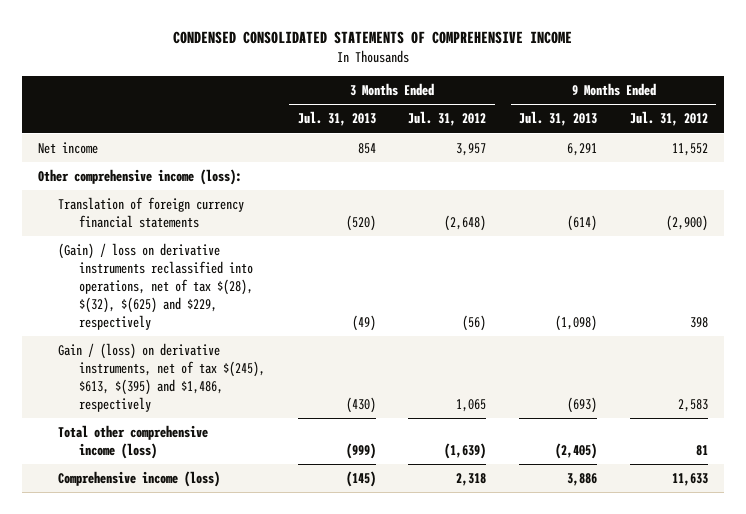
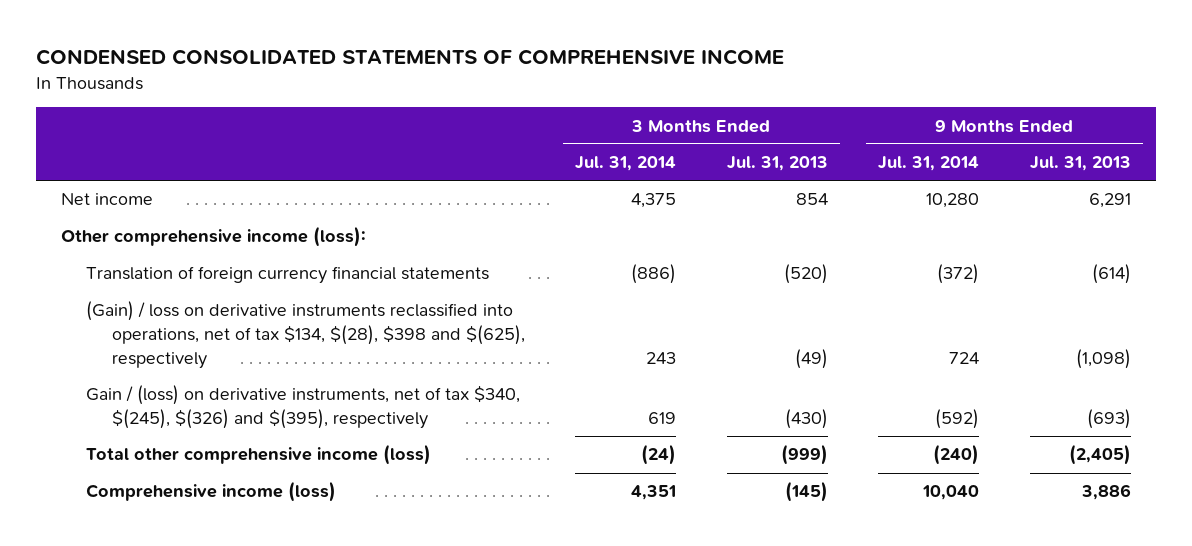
- | 3 Months Ended Jul. 31, 2013 | 3 Months Ended Jul. 31, 2012 | 9 Months Ended Jul. 31, 2013 | 9 Months Ended Jul. 31, 2012
+ | 3 Months Ended Jul. 31, 2014 | 3 Months Ended Jul. 31, 2013 | 9 Months Ended Jul. 31, 2014 | 9 Months Ended Jul. 31, 2013
- (Gain) / loss on derivative instruments reclassified into operations, net of tax $(28), $(32), $(625) and $229, respectively | (49) | (56) | (1,098) | 398
- Gain / (loss) on derivative instruments, net of tax $(245), $613, $(395) and $1,486, respectively | (430) | 1,065 | (693) | 2,583
+ (Gain) / loss on derivative instruments reclassified into operations, net of tax $134, $(28), $398 and $(625), respectively | 243 | (49) | 724 | (1,098)
+ Gain / (loss) on derivative instruments, net of tax $340, $(245), $(326) and $(395), respectively | 619 | (430) | (592) | (693)

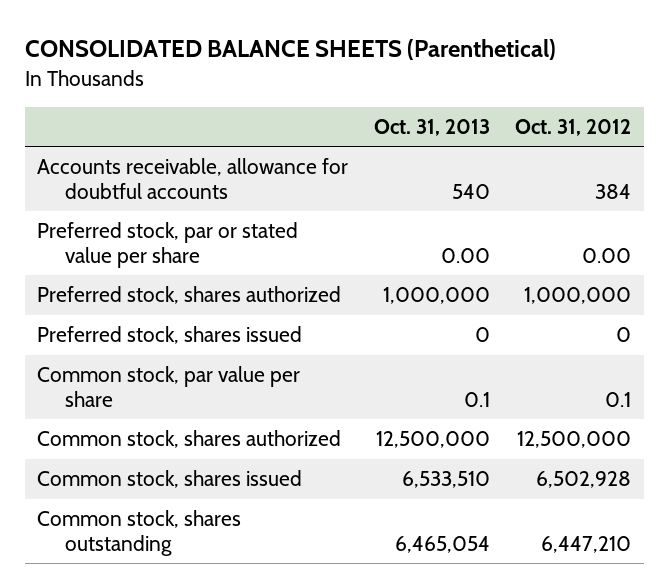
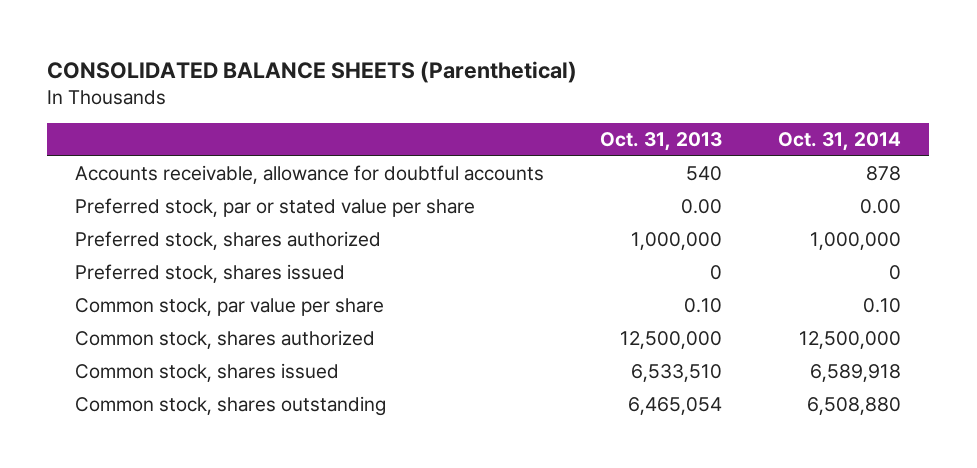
- | Oct. 31, 2013 | Oct. 31, 2012
+ | Oct. 31, 2013 | Oct. 31, 2014
- Common stock, par value per share | 0.1 | 0.1
+ Common stock, par value per share | 0.10 | 0.10

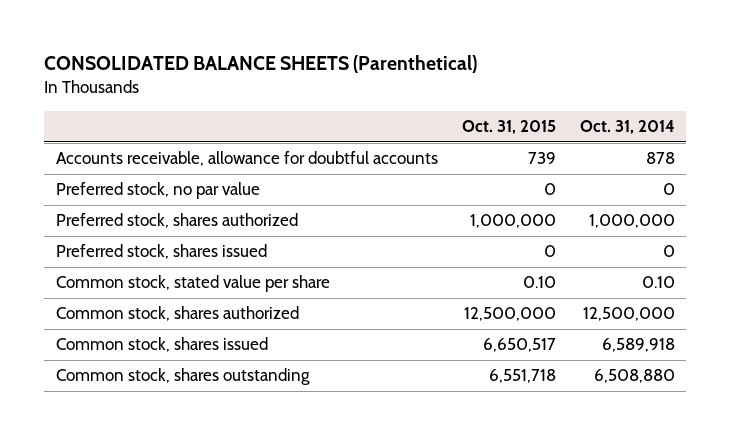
- | Oct. 31, 2013 | Oct. 31, 2014
+ | Oct. 31, 2015 | Oct. 31, 2014
- Preferred stock, par or stated value per share | 0.00 | 0.00
+ Preferred stock, no par value | 0 | 0
- Common stock, par value per share | 0.10 | 0.10
+ Common stock, stated value per share | 0.10 | 0.10

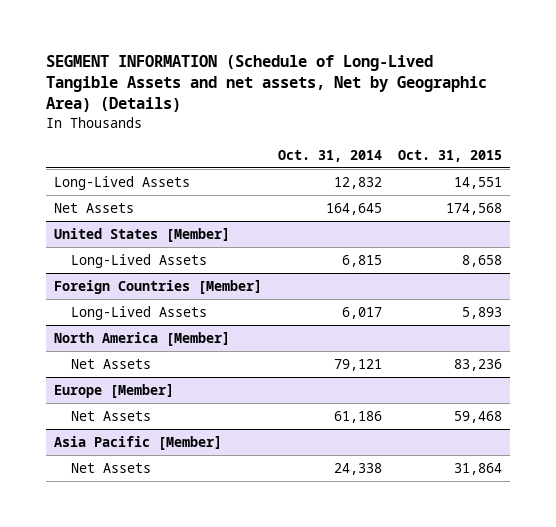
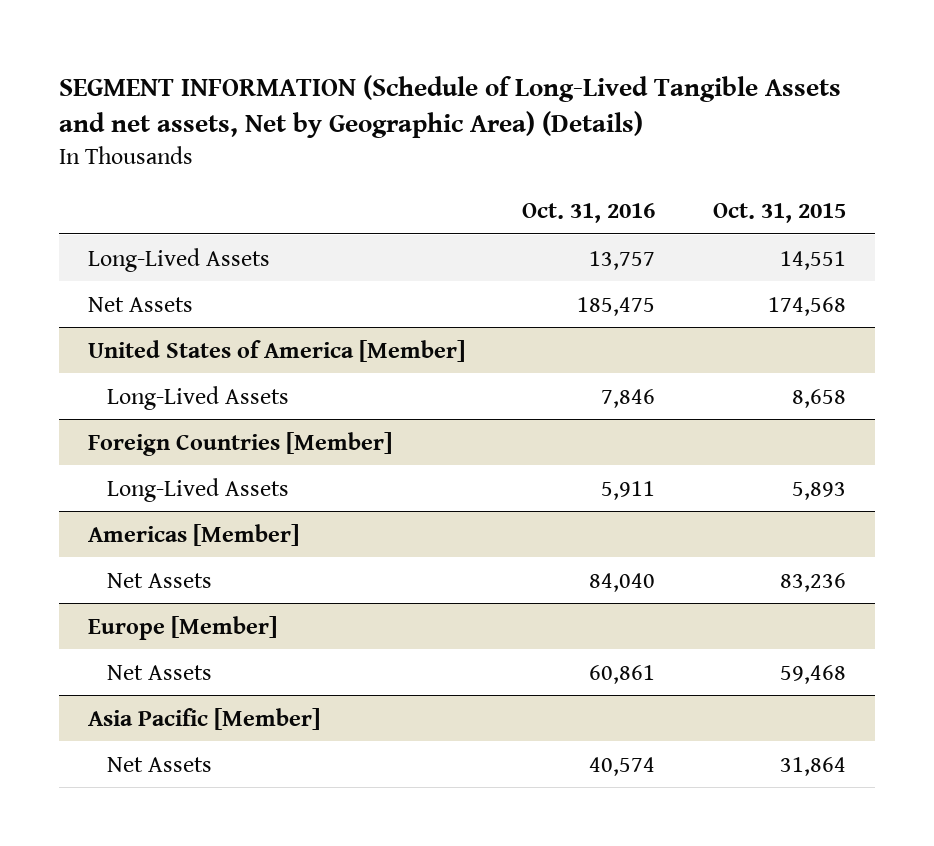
- | Oct. 31, 2014 | Oct. 31, 2015
+ | Oct. 31, 2016 | Oct. 31, 2015
- United States [Member]
+ United States of America [Member]
- North America [Member]
+ Americas [Member]

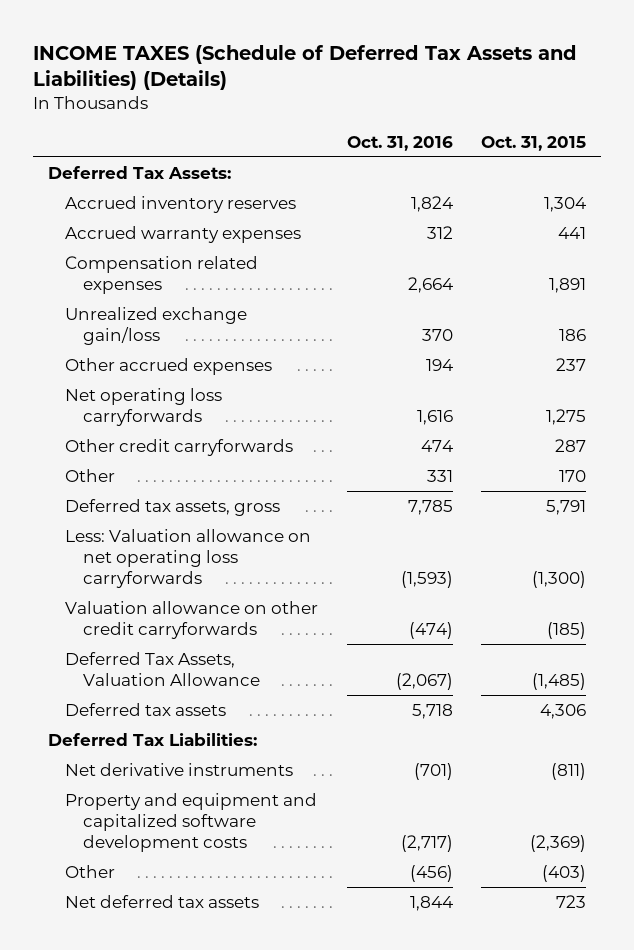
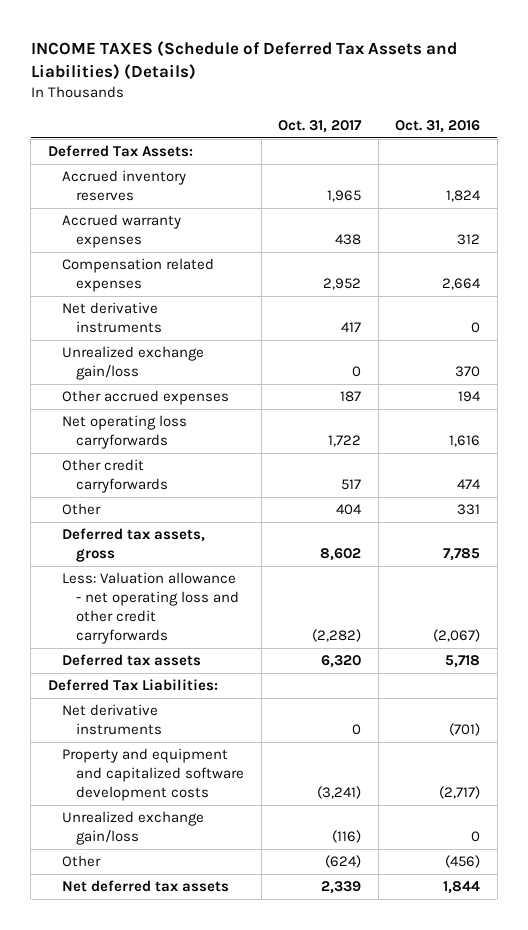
- | Oct. 31, 2016 | Oct. 31, 2015
+ | Oct. 31, 2017 | Oct. 31, 2016
+ Net derivative instruments | 417 | 0
- Less: Valuation allowance on net operating loss carryforwards | (1,593) | (1,300)
- Valuation allowance on other credit carryforwards | (474) | (185)
- Deferred Tax Assets, Valuation Allowance | (2,067) | (1,485)
+ Less: Valuation allowance - net operating loss and other credit carryforwards | (2,282) | (2,067)
+ Unrealized exchange gain/loss | (116) | 0

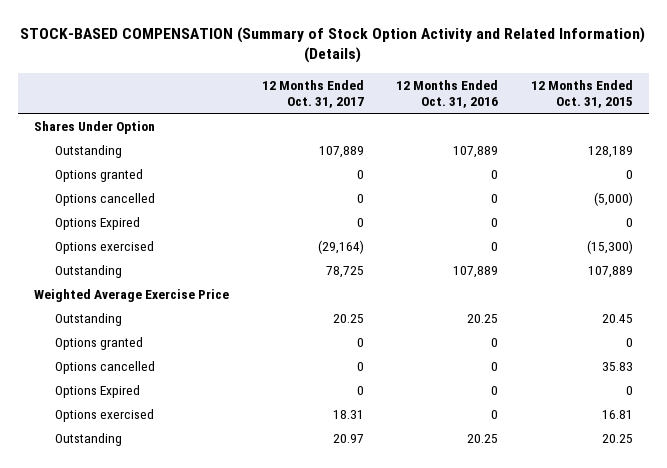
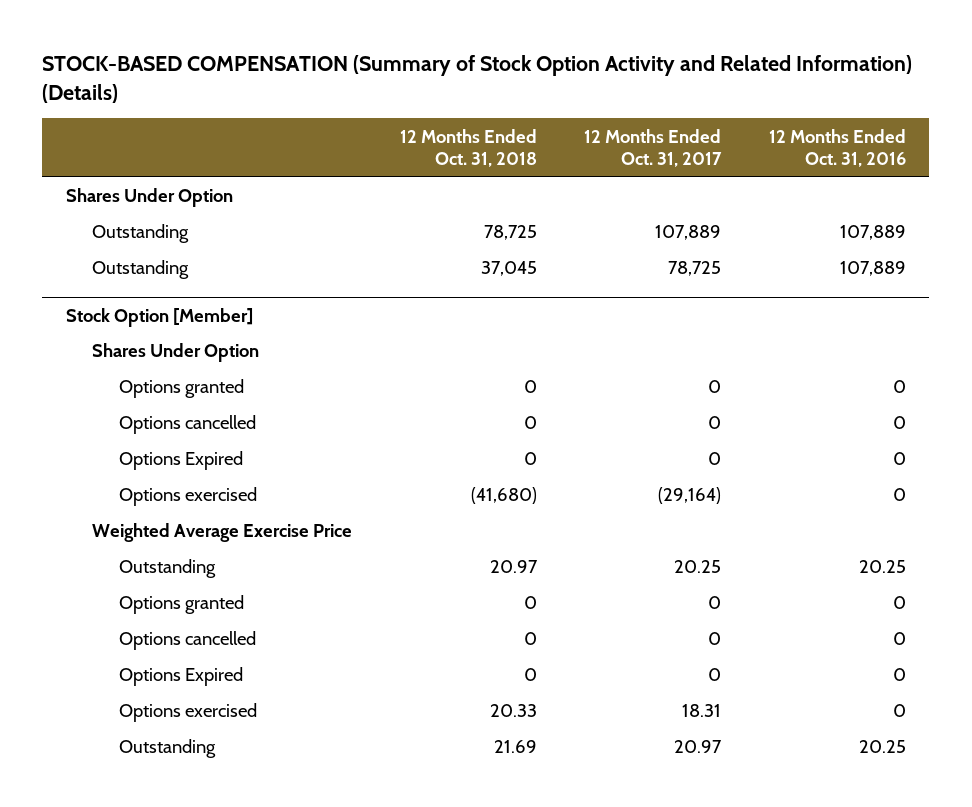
- | 12 Months Ended Oct. 31, 2017 | 12 Months Ended Oct. 31, 2016 | 12 Months Ended Oct. 31, 2015
+ | 12 Months Ended Oct. 31, 2018 | 12 Months Ended Oct. 31, 2017 | 12 Months Ended Oct. 31, 2016
moved up: Outstanding | 37,045 | 78,725 | 107,889
+ Stock Option [Member]
+ Shares Under Option

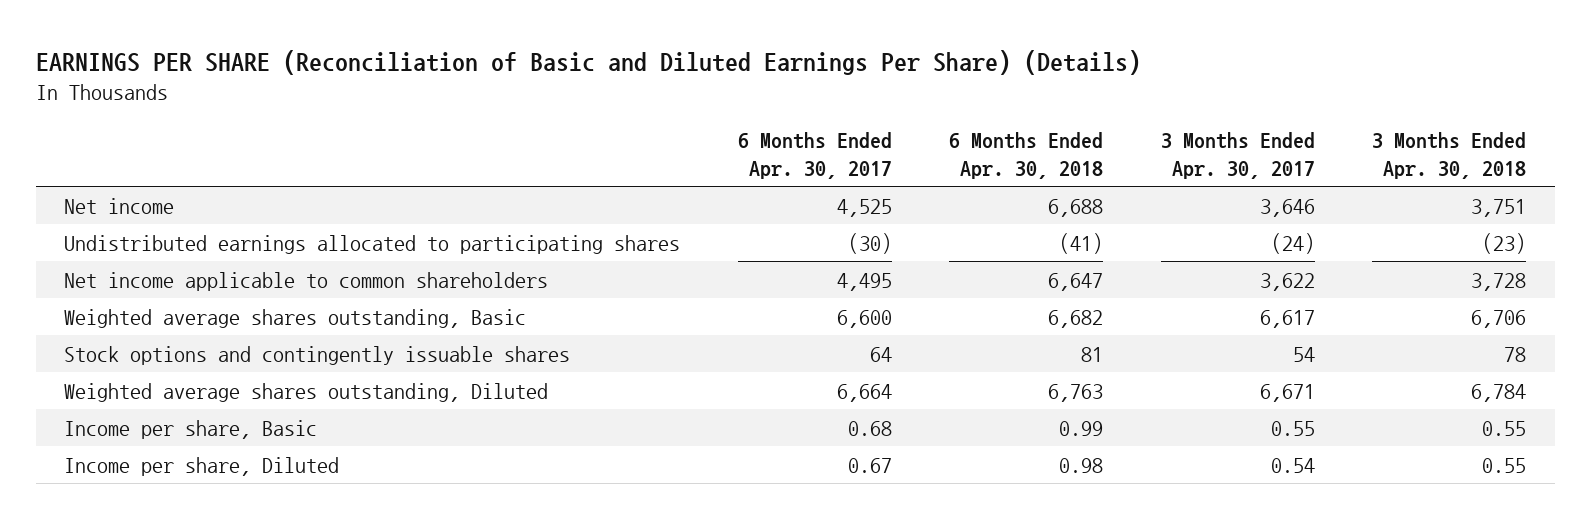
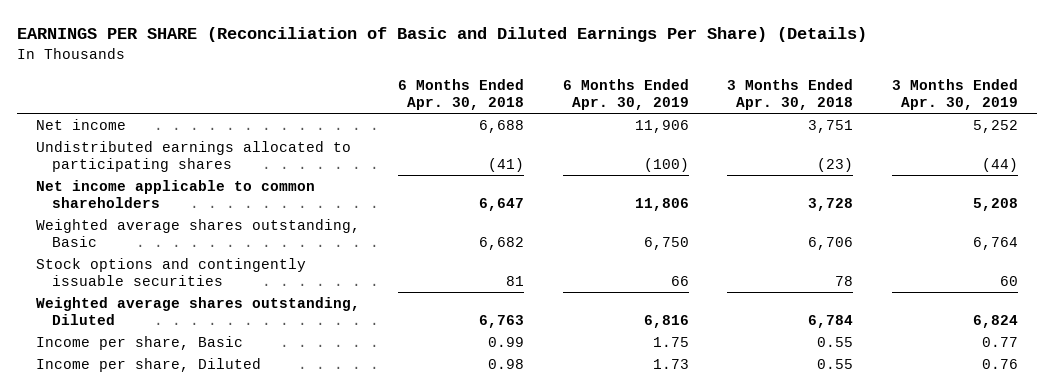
- | 6 Months Ended Apr. 30, 2017 | 6 Months Ended Apr. 30, 2018 | 3 Months Ended Apr. 30, 2017 | 3 Months Ended Apr. 30, 2018
+ | 6 Months Ended Apr. 30, 2018 | 6 Months Ended Apr. 30, 2019 | 3 Months Ended Apr. 30, 2018 | 3 Months Ended Apr. 30, 2019
- Stock options and contingently issuable shares | 64 | 81 | 54 | 78
+ Stock options and contingently issuable securities | 81 | 66 | 78 | 60

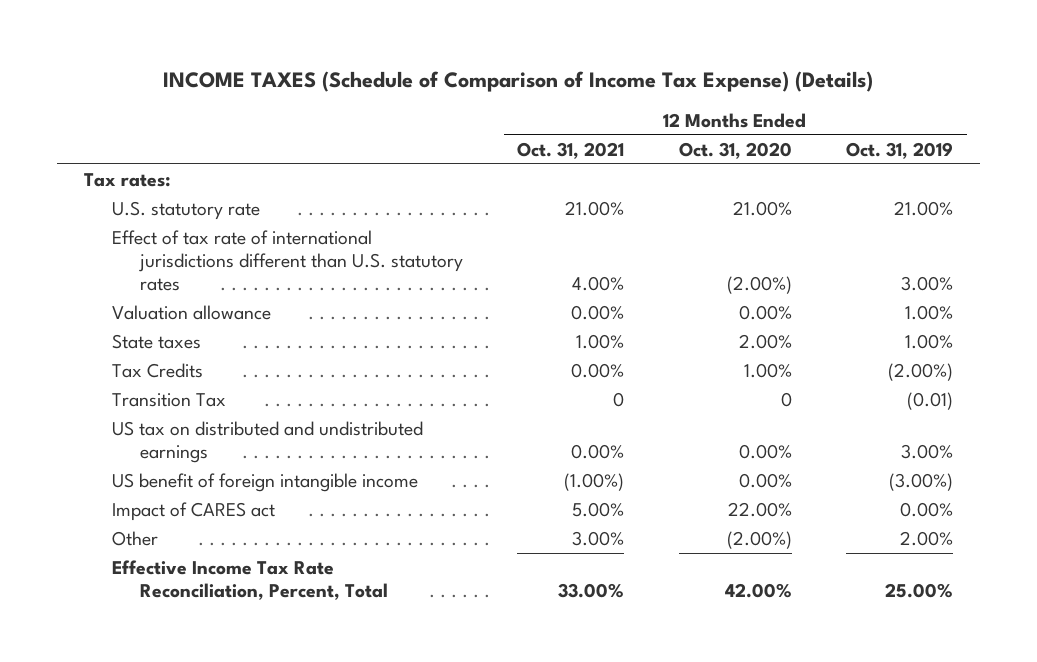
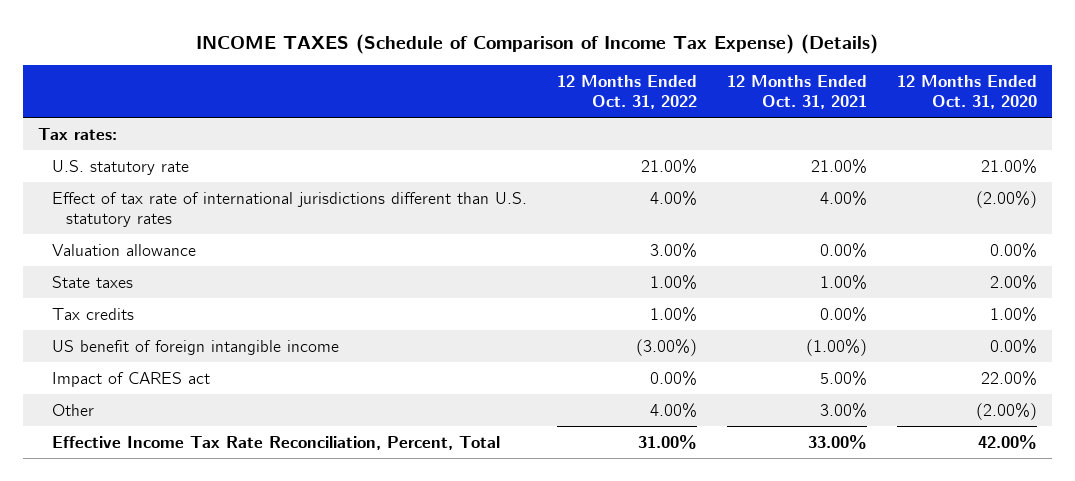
- | 12 Months Ended Oct. 31, 2021 | 12 Months Ended Oct. 31, 2020 | 12 Months Ended Oct. 31, 2019
+ | 12 Months Ended Oct. 31, 2022 | 12 Months Ended Oct. 31, 2021 | 12 Months Ended Oct. 31, 2020
- Tax Credits | 0.00% | 1.00% | (2.00%)
- Transition Tax | 0 | 0 | (0.01)
- US tax on distributed and undistributed earnings | 0.00% | 0.00% | 3.00%
+ Tax credits | 1.00% | 0.00% | 1.00%

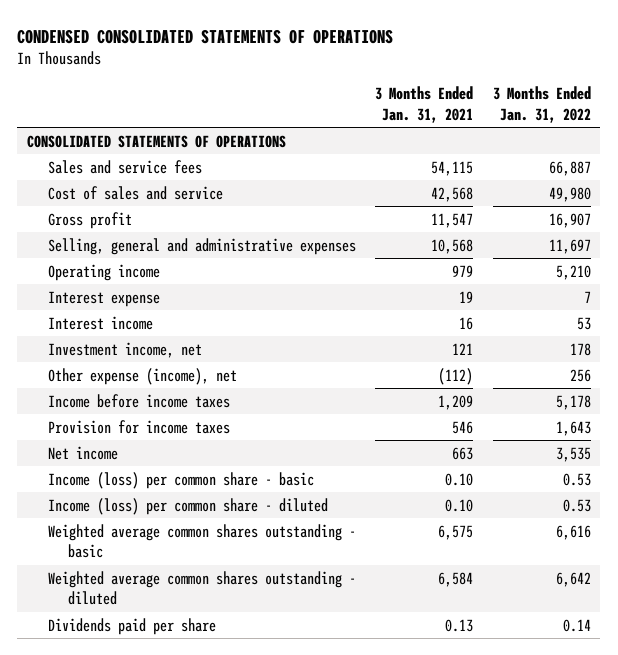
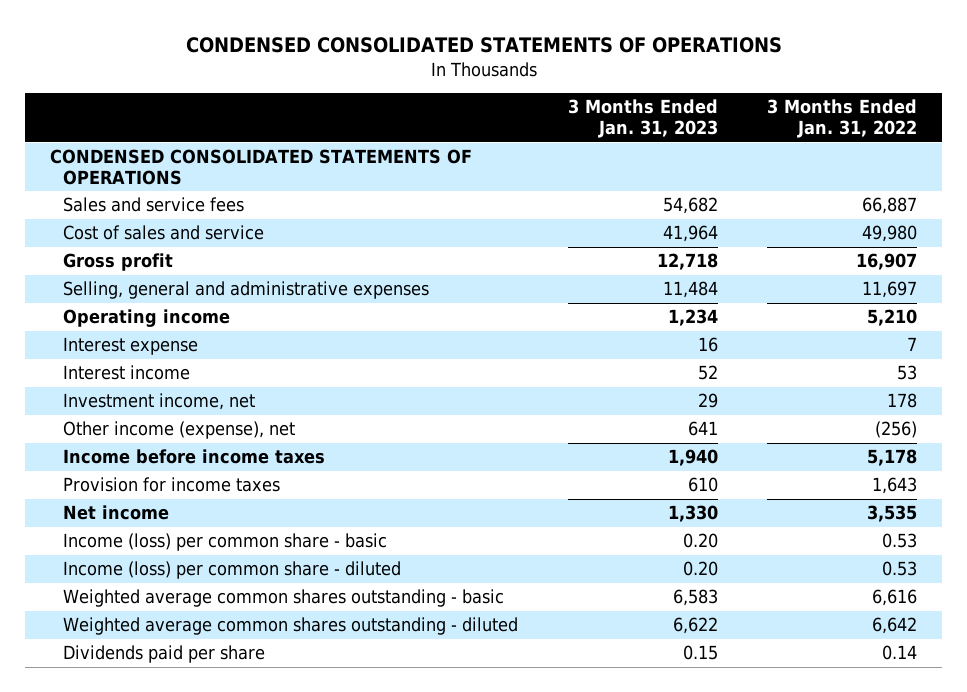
- | 3 Months Ended Jan. 31, 2021 | 3 Months Ended Jan. 31, 2022
+ | 3 Months Ended Jan. 31, 2023 | 3 Months Ended Jan. 31, 2022
- CONSOLIDATED STATEMENTS OF OPERATIONS
+ CONDENSED CONSOLIDATED STATEMENTS OF OPERATIONS
- Other expense (income), net | (112) | 256
+ Other income (expense), net | 641 | (256)

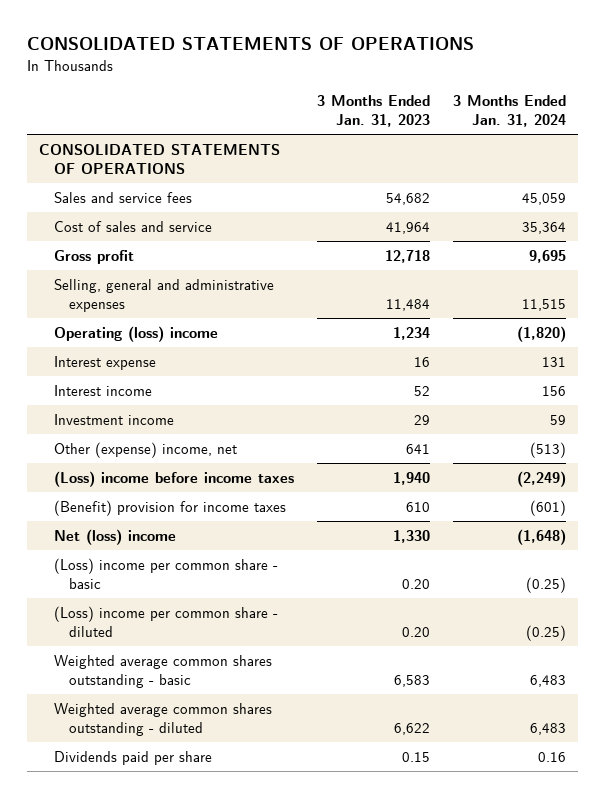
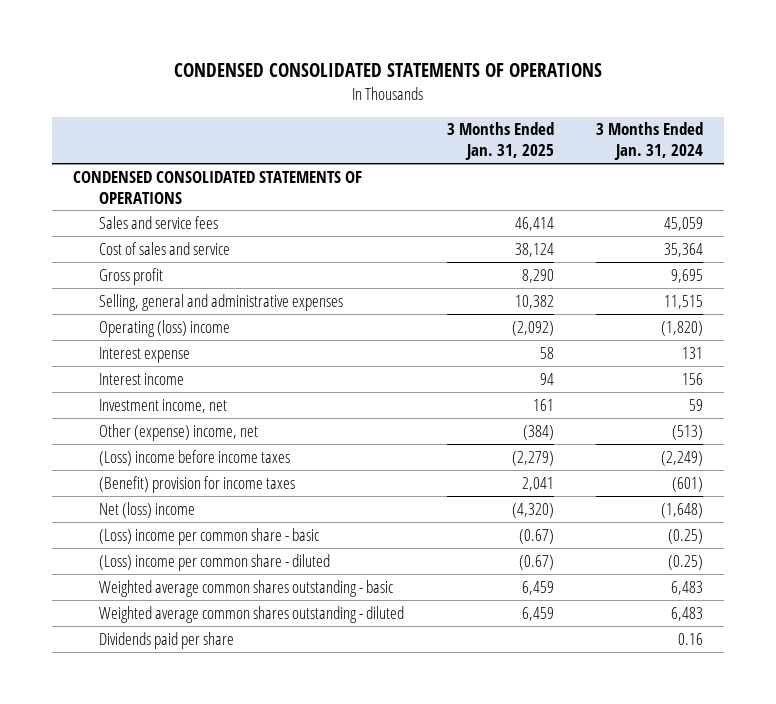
- CONSOLIDATED STATEMENTS OF OPERATIONS
+ CONDENSED CONSOLIDATED STATEMENTS OF OPERATIONS
- | 3 Months Ended Jan. 31, 2023 | 3 Months Ended Jan. 31, 2024
+ | 3 Months Ended Jan. 31, 2025 | 3 Months Ended Jan. 31, 2024
- CONSOLIDATED STATEMENTS OF OPERATIONS
+ CONDENSED CONSOLIDATED STATEMENTS OF OPERATIONS
- Investment income | 29 | 59
+ Investment income, net | 161 | 59

